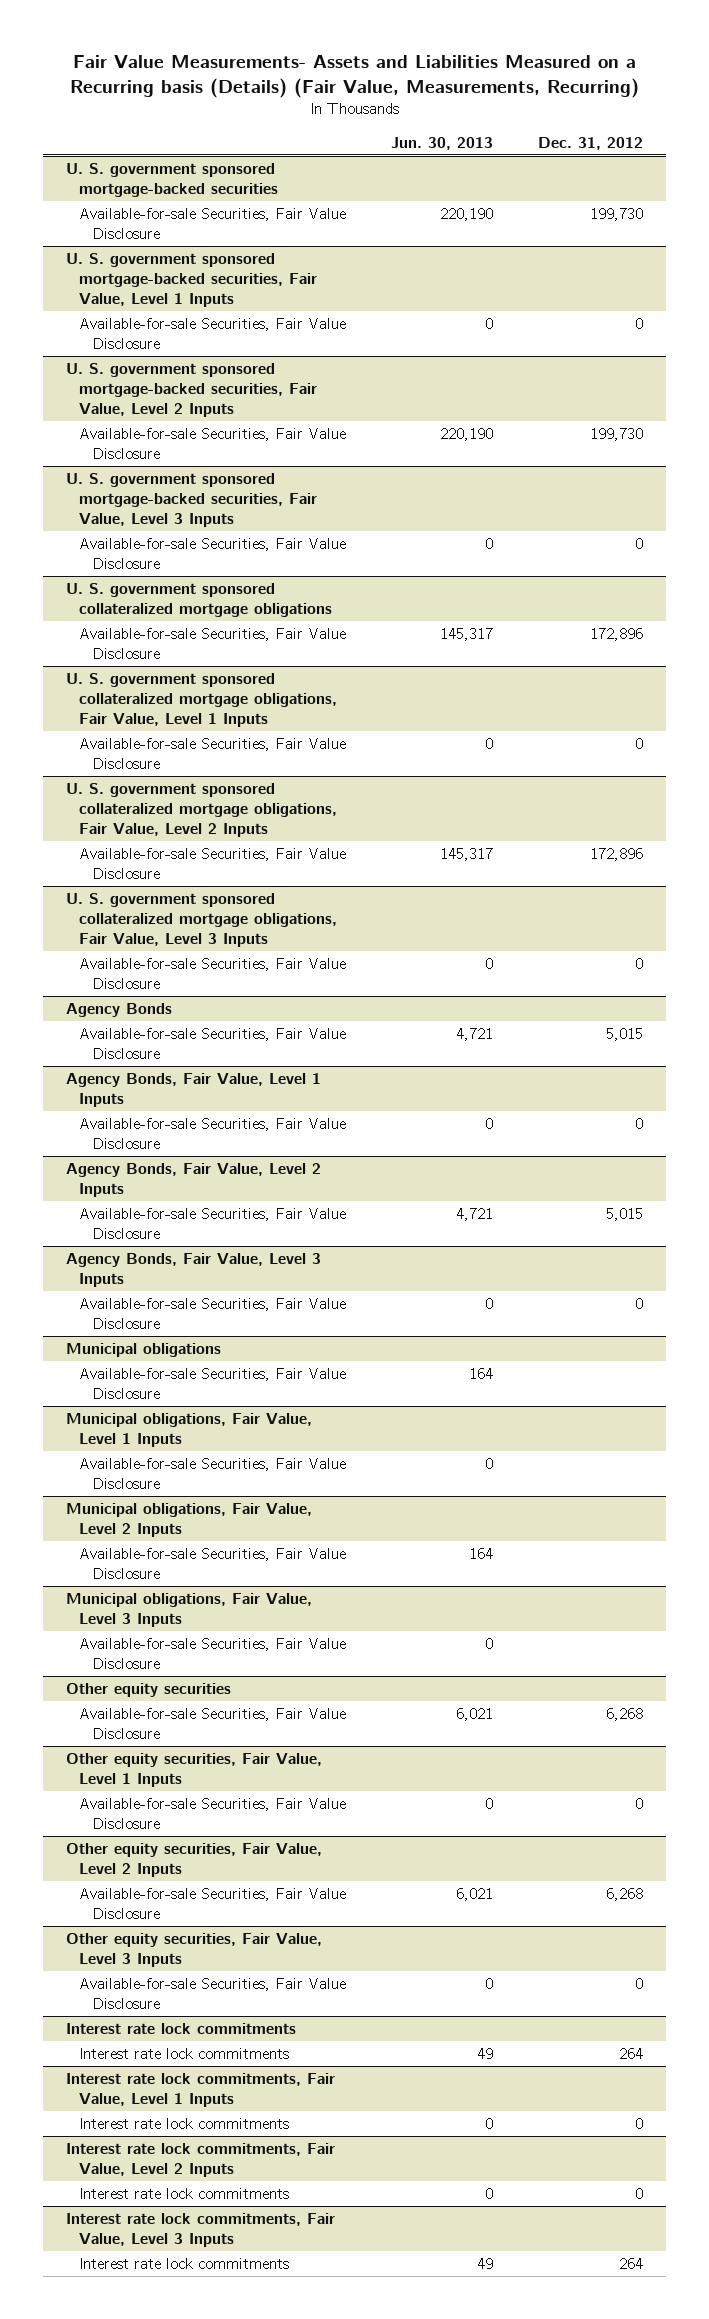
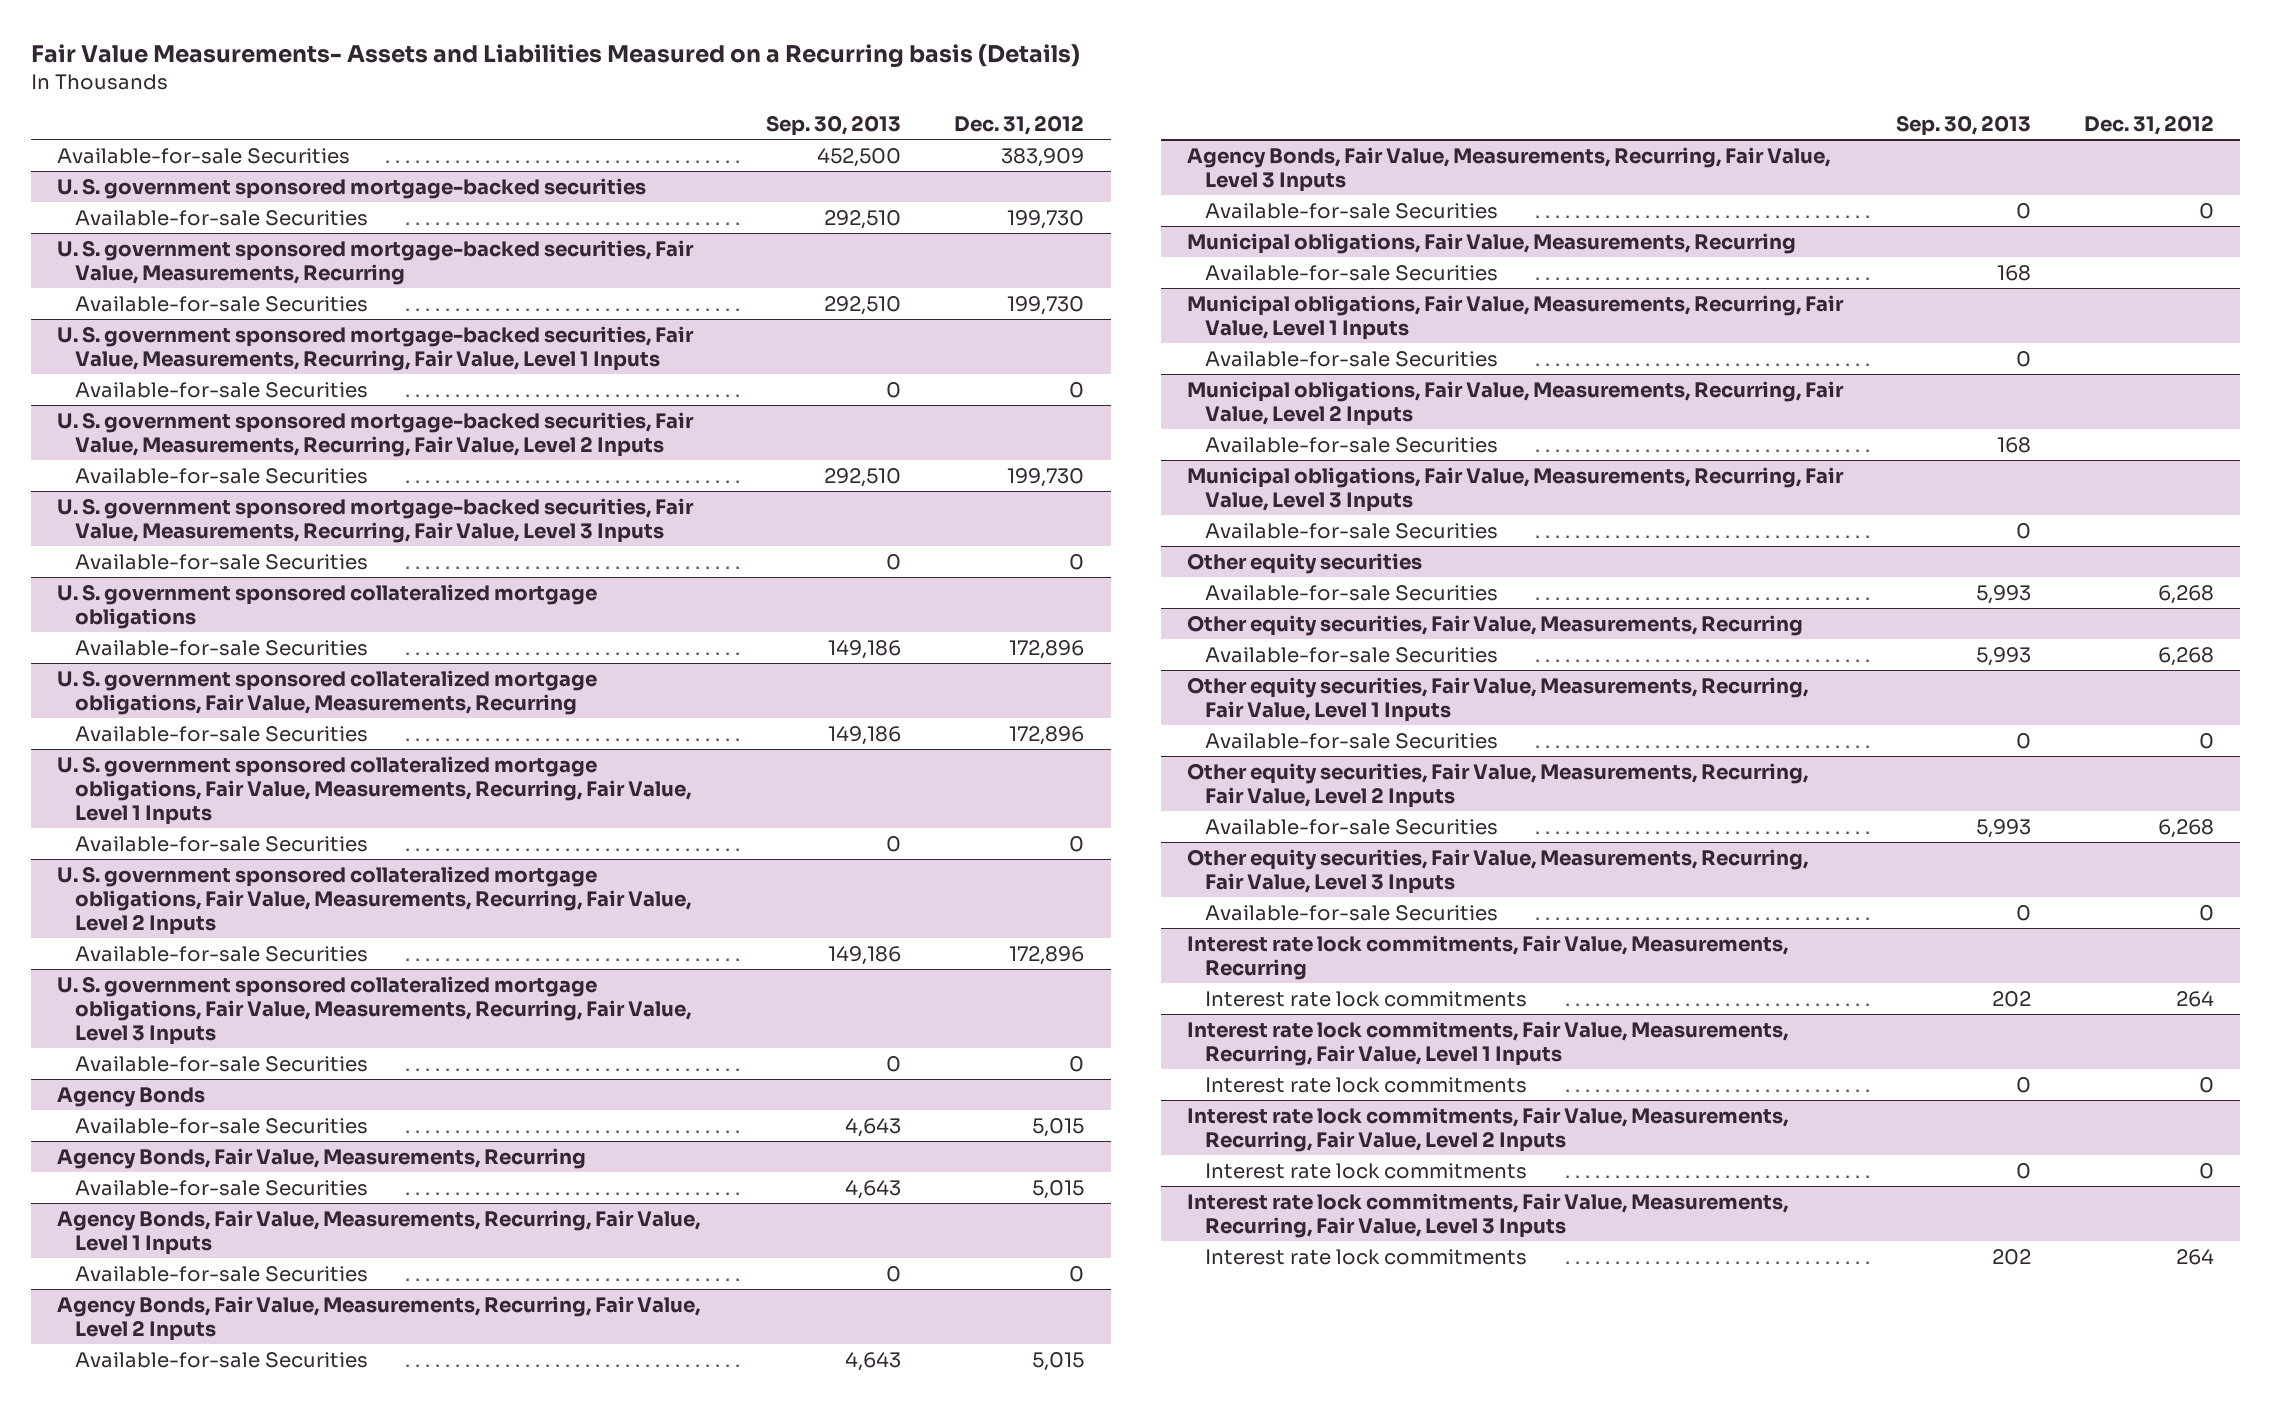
- Fair Value Measurements- Assets and Liabilities Measured on a Recurring basis (Details) (Fair Value, Measurements, Recurring)
+ Fair Value Measurements- Assets and Liabilities Measured on a Recurring basis (Details)
- | Jun. 30, 2013 | Dec. 31, 2012
+ | Sep. 30, 2013 | Dec. 31, 2012
+ Available-for-sale Securities | 452,500 | 383,909
@ U. S. government sponsored mortgage-backed securities
- Available-for-sale Securities, Fair Value Disclosure | 220,190 | 199,730
- U. S. government sponsored mortgage-backed securities, Fair Value, Level 1 Inputs
- Available-for-sale Securities, Fair Value Disclosure | 0 | 0
- U. S. government sponsored mortgage-backed securities, Fair Value, Level 2 Inputs
- Available-for-sale Securities, Fair Value Disclosure | 220,190 | 199,730
- U. S. government sponsored mortgage-backed securities, Fair Value, Level 3 Inputs
- Available-for-sale Securities, Fair Value Disclosure | 0 | 0
@ U. S. government sponsored mortgage-backed securities
+ Available-for-sale Securities | 292,510 | 199,730
+ U. S. government sponsored mortgage-backed securities, Fair Value, Measurements, Recurring
+ Available-for-sale Securities | 292,510 | 199,730
+ U. S. government sponsored mortgage-backed securities, Fair Value, Measurements, Recurring, Fair Value, Level 1 Inputs
+ Available-for-sale Securities | 0 | 0
+ U. S. government sponsored mortgage-backed securities, Fair Value, Measurements, Recurring, Fair Value, Level 2 Inputs
+ Available-for-sale Securities | 292,510 | 199,730
+ U. S. government sponsored mortgage-backed securities, Fair Value, Measurements, Recurring, Fair Value, Level 3 Inputs
+ Available-for-sale Securities | 0 | 0
@ U. S. government sponsored collateralized mortgage obligations
- Available-for-sale Securities, Fair Value Disclosure | 145,317 | 172,896
- U. S. government sponsored collateralized mortgage obligations, Fair Value, Level 1 Inputs
- Available-for-sale Securities, Fair Value Disclosure | 0 | 0
- U. S. government sponsored collateralized mortgage obligations, Fair Value, Level 2 Inputs
- Available-for-sale Securities, Fair Value Disclosure | 145,317 | 172,896
- U. S. government sponsored collateralized mortgage obligations, Fair Value, Level 3 Inputs
- Available-for-sale Securities, Fair Value Disclosure | 0 | 0
@ U. S. government sponsored collateralized mortgage obligations
+ Available-for-sale Securities | 149,186 | 172,896
+ U. S. government sponsored collateralized mortgage obligations, Fair Value, Measurements, Recurring
+ Available-for-sale Securities | 149,186 | 172,896
+ U. S. government sponsored collateralized mortgage obligations, Fair Value, Measurements, Recurring, Fair Value, Level 1 Inputs
+ Available-for-sale Securities | 0 | 0
+ U. S. government sponsored collateralized mortgage obligations, Fair Value, Measurements, Recurring, Fair Value, Level 2 Inputs
+ Available-for-sale Securities | 149,186 | 172,896
+ U. S. government sponsored collateralized mortgage obligations, Fair Value, Measurements, Recurring, Fair Value, Level 3 Inputs
+ Available-for-sale Securities | 0 | 0
@ Agency Bonds
- Available-for-sale Securities, Fair Value Disclosure | 4,721 | 5,015
- Agency Bonds, Fair Value, Level 1 Inputs
- Available-for-sale Securities, Fair Value Disclosure | 0 | 0
- Agency Bonds, Fair Value, Level 2 Inputs
- Available-for-sale Securities, Fair Value Disclosure | 4,721 | 5,015
- Agency Bonds, Fair Value, Level 3 Inputs
- Available-for-sale Securities, Fair Value Disclosure | 0 | 0
- Municipal obligations
- Available-for-sale Securities, Fair Value Disclosure | 164 |
- Municipal obligations, Fair Value, Level 1 Inputs
- Available-for-sale Securities, Fair Value Disclosure | 0 |
- Municipal obligations, Fair Value, Level 2 Inputs
- Available-for-sale Securities, Fair Value Disclosure | 164 |
- Municipal obligations, Fair Value, Level 3 Inputs
- Available-for-sale Securities, Fair Value Disclosure | 0 |
@ Agency Bonds
+ Available-for-sale Securities | 4,643 | 5,015
+ Agency Bonds, Fair Value, Measurements, Recurring
+ Available-for-sale Securities | 4,643 | 5,015
+ Agency Bonds, Fair Value, Measurements, Recurring, Fair Value, Level 1 Inputs
+ Available-for-sale Securities | 0 | 0
+ Agency Bonds, Fair Value, Measurements, Recurring, Fair Value, Level 2 Inputs
+ Available-for-sale Securities | 4,643 | 5,015
+ Agency Bonds, Fair Value, Measurements, Recurring, Fair Value, Level 3 Inputs
+ Available-for-sale Securities | 0 | 0
+ Municipal obligations, Fair Value, Measurements, Recurring
+ Available-for-sale Securities | 168 |
+ Municipal obligations, Fair Value, Measurements, Recurring, Fair Value, Level 1 Inputs
+ Available-for-sale Securities | 0 |
+ Municipal obligations, Fair Value, Measurements, Recurring, Fair Value, Level 2 Inputs
+ Available-for-sale Securities | 168 |
+ Municipal obligations, Fair Value, Measurements, Recurring, Fair Value, Level 3 Inputs
+ Available-for-sale Securities | 0 |
@ Other equity securities
- Available-for-sale Securities, Fair Value Disclosure | 6,021 | 6,268
- Other equity securities, Fair Value, Level 1 Inputs
- Available-for-sale Securities, Fair Value Disclosure | 0 | 0
- Other equity securities, Fair Value, Level 2 Inputs
- Available-for-sale Securities, Fair Value Disclosure | 6,021 | 6,268
- Other equity securities, Fair Value, Level 3 Inputs
- Available-for-sale Securities, Fair Value Disclosure | 0 | 0
- Interest rate lock commitments
@ Other equity securities
+ Available-for-sale Securities | 5,993 | 6,268
+ Other equity securities, Fair Value, Measurements, Recurring
+ Available-for-sale Securities | 5,993 | 6,268
+ Other equity securities, Fair Value, Measurements, Recurring, Fair Value, Level 1 Inputs
+ Available-for-sale Securities | 0 | 0
+ Other equity securities, Fair Value, Measurements, Recurring, Fair Value, Level 2 Inputs
+ Available-for-sale Securities | 5,993 | 6,268
+ Other equity securities, Fair Value, Measurements, Recurring, Fair Value, Level 3 Inputs
+ Available-for-sale Securities | 0 | 0
+ Interest rate lock commitments, Fair Value, Measurements, Recurring
- Interest rate lock commitments, Fair Value, Level 1 Inputs
+ Interest rate lock commitments, Fair Value, Measurements, Recurring, Fair Value, Level 1 Inputs
- Interest rate lock commitments, Fair Value, Level 2 Inputs
+ Interest rate lock commitments, Fair Value, Measurements, Recurring, Fair Value, Level 2 Inputs
- Interest rate lock commitments, Fair Value, Level 3 Inputs
+ Interest rate lock commitments, Fair Value, Measurements, Recurring, Fair Value, Level 3 Inputs

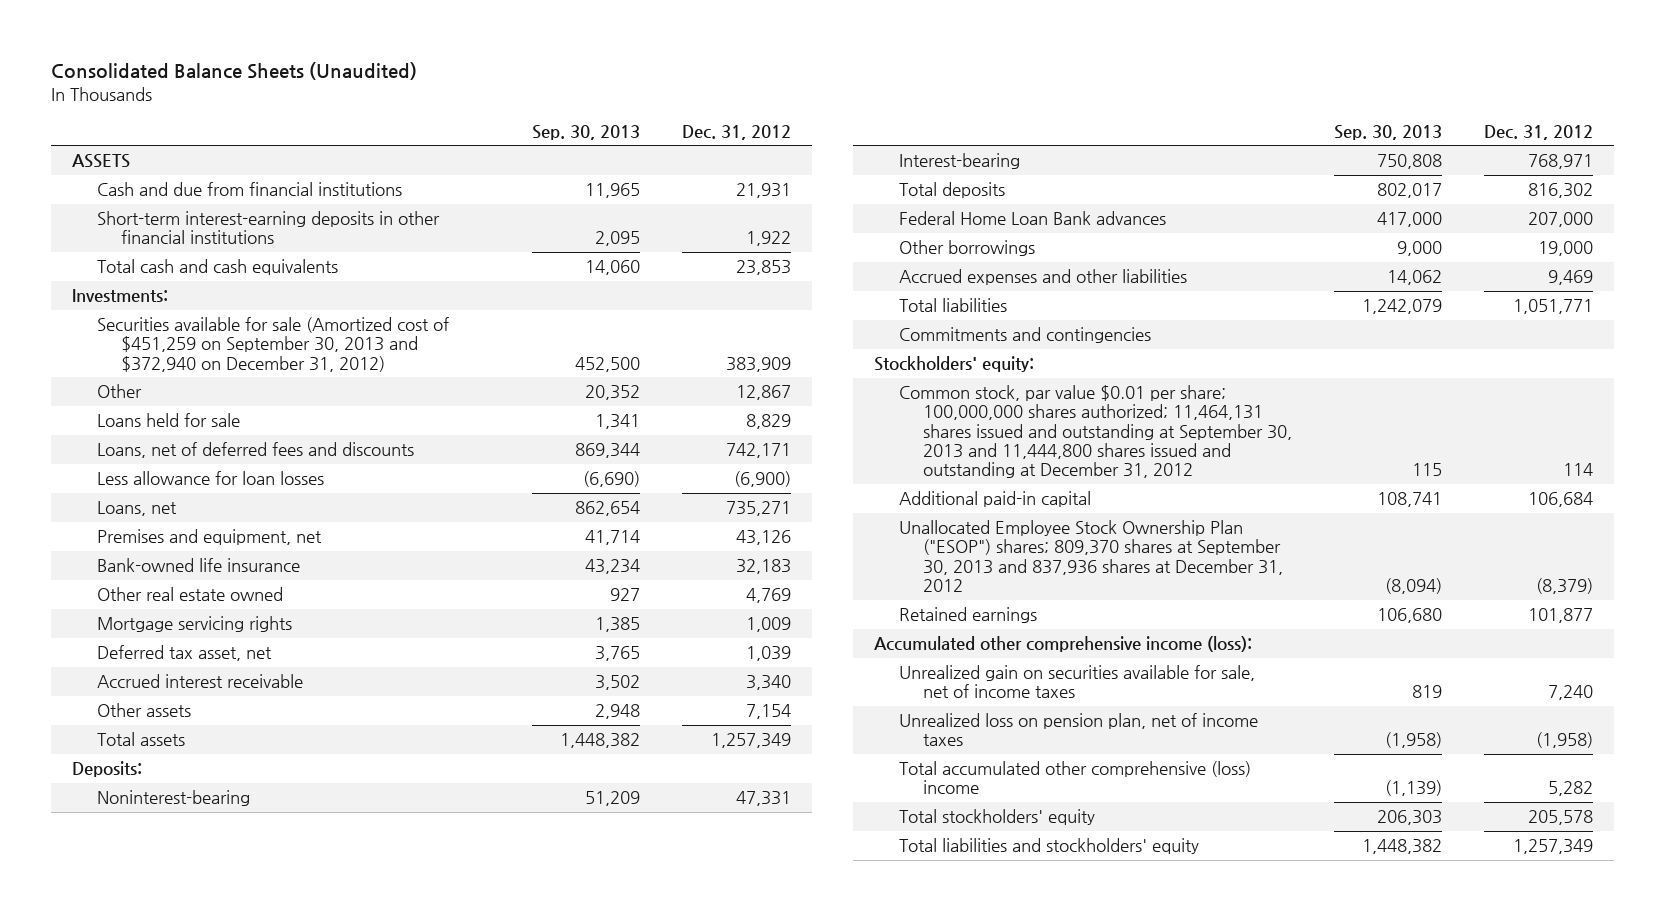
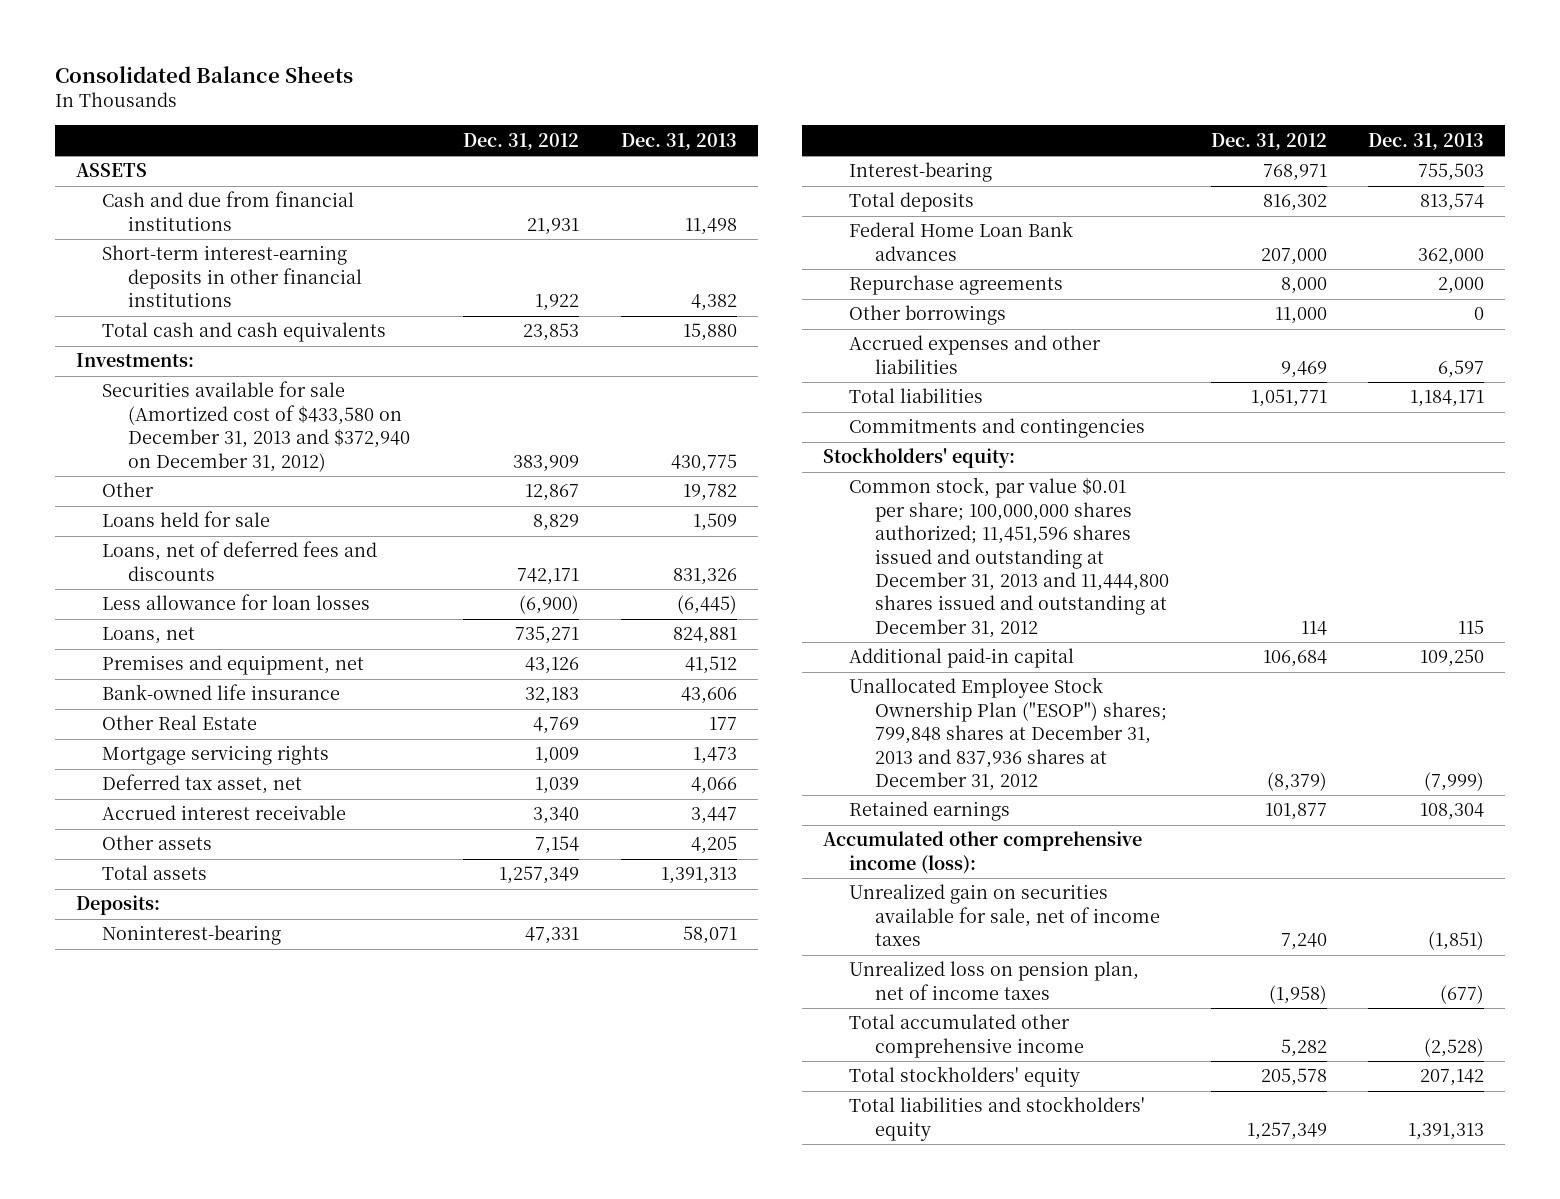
- Consolidated Balance Sheets (Unaudited)
+ Consolidated Balance Sheets
- | Sep. 30, 2013 | Dec. 31, 2012
+ | Dec. 31, 2012 | Dec. 31, 2013
- Securities available for sale (Amortized cost of $451,259 on September 30, 2013 and $372,940 on December 31, 2012) | 452,500 | 383,909
+ Securities available for sale (Amortized cost of $433,580 on December 31, 2013 and $372,940 on December 31, 2012) | 383,909 | 430,775
- Other real estate owned | 927 | 4,769
+ Other Real Estate | 4,769 | 177
- Other borrowings | 9,000 | 19,000
+ Repurchase agreements | 8,000 | 2,000
+ Other borrowings | 11,000 | 0
- Common stock, par value $0.01 per share; 100,000,000 shares authorized; 11,464,131 shares issued and outstanding at September 30, 2013 and 11,444,800 shares issued and outstanding at December 31, 2012 | 115 | 114
+ Common stock, par value $0.01 per share; 100,000,000 shares authorized; 11,451,596 shares issued and outstanding at December 31, 2013 and 11,444,800 shares issued and outstanding at December 31, 2012 | 114 | 115
- Unallocated Employee Stock Ownership Plan ("ESOP") shares; 809,370 shares at September 30, 2013 and 837,936 shares at December 31, 2012 | (8,094) | (8,379)
+ Unallocated Employee Stock Ownership Plan ("ESOP") shares; 799,848 shares at December 31, 2013 and 837,936 shares at December 31, 2012 | (8,379) | (7,999)
- Total accumulated other comprehensive (loss) income | (1,139) | 5,282
+ Total accumulated other comprehensive income | 5,282 | (2,528)

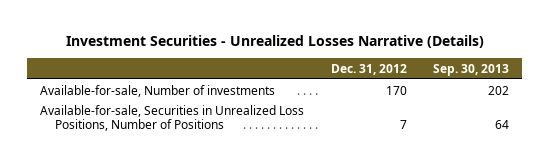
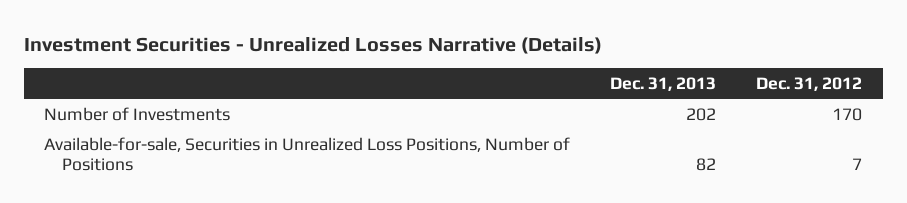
- | Dec. 31, 2012 | Sep. 30, 2013
+ | Dec. 31, 2013 | Dec. 31, 2012
- Available-for-sale, Number of investments | 170 | 202
+ Number of Investments | 202 | 170

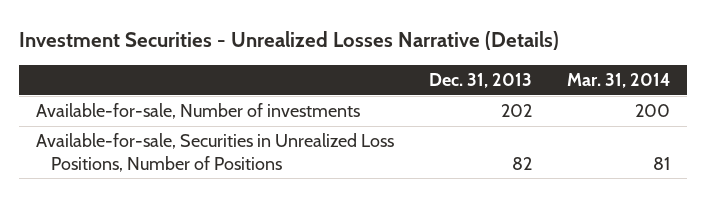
- | Dec. 31, 2013 | Dec. 31, 2012
+ | Dec. 31, 2013 | Mar. 31, 2014
- Number of Investments | 202 | 170
+ Available-for-sale, Number of investments | 202 | 200

